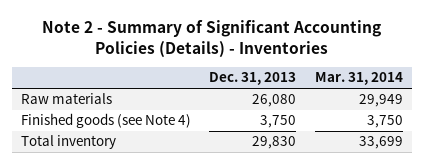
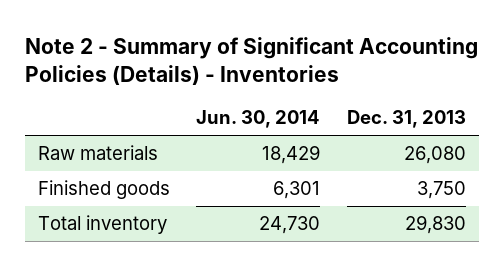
- | Dec. 31, 2013 | Mar. 31, 2014
+ | Jun. 30, 2014 | Dec. 31, 2013
- Finished goods (see Note 4) | 3,750 | 3,750
+ Finished goods | 6,301 | 3,750

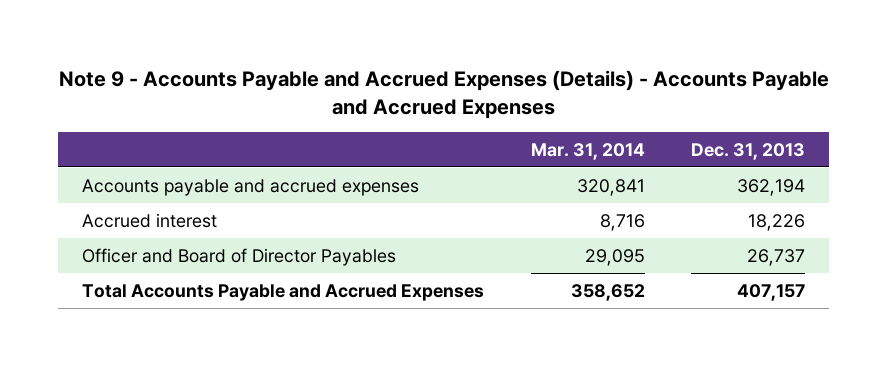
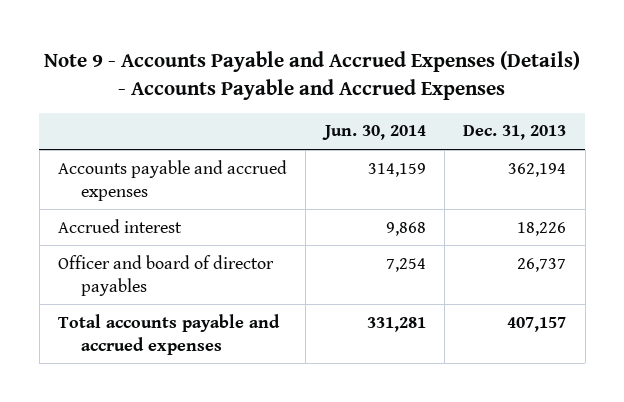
- | Mar. 31, 2014 | Dec. 31, 2013
+ | Jun. 30, 2014 | Dec. 31, 2013
- Officer and Board of Director Payables | 29,095 | 26,737
- Total Accounts Payable and Accrued Expenses | 358,652 | 407,157
+ Officer and board of director payables | 7,254 | 26,737
+ Total accounts payable and accrued expenses | 331,281 | 407,157

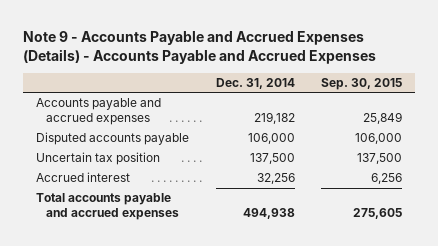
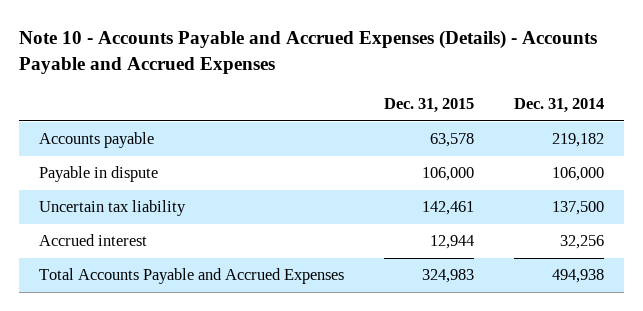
- Note 9 - Accounts Payable and Accrued Expenses (Details) - Accounts Payable and Accrued Expenses
+ Note 10 - Accounts Payable and Accrued Expenses (Details) - Accounts Payable and Accrued Expenses
- | Dec. 31, 2014 | Sep. 30, 2015
+ | Dec. 31, 2015 | Dec. 31, 2014
- Accounts payable and accrued expenses | 219,182 | 25,849
- Disputed accounts payable | 106,000 | 106,000
- Uncertain tax position | 137,500 | 137,500
+ Accounts payable | 63,578 | 219,182
+ Payable in dispute | 106,000 | 106,000
+ Uncertain tax liability | 142,461 | 137,500
- Total accounts payable and accrued expenses | 494,938 | 275,605
+ Total Accounts Payable and Accrued Expenses | 324,983 | 494,938

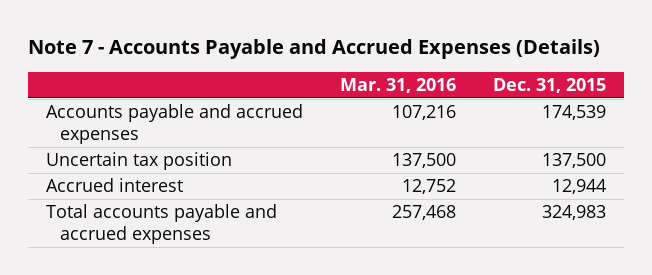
- Note 10 - Accounts Payable and Accrued Expenses (Details) - Accounts Payable and Accrued Expenses
+ Note 7 - Accounts Payable and Accrued Expenses (Details)
- | Dec. 31, 2015 | Dec. 31, 2014
+ | Mar. 31, 2016 | Dec. 31, 2015
- Accounts payable | 63,578 | 219,182
- Payable in dispute | 106,000 | 106,000
- Uncertain tax liability | 142,461 | 137,500
+ Accounts payable and accrued expenses | 107,216 | 174,539
+ Uncertain tax position | 137,500 | 137,500
- Total Accounts Payable and Accrued Expenses | 324,983 | 494,938
+ Total accounts payable and accrued expenses | 257,468 | 324,983

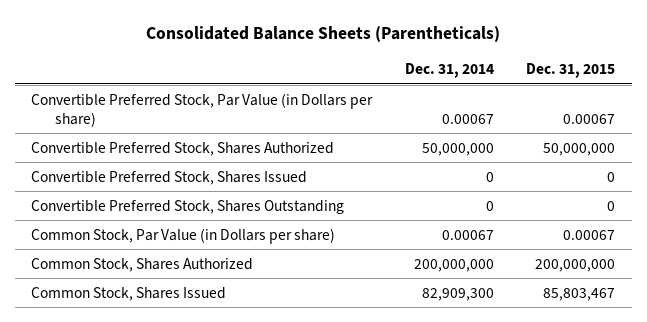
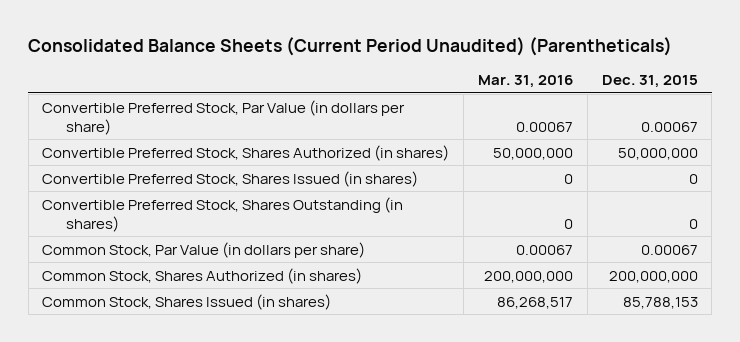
- Consolidated Balance Sheets (Parentheticals)
+ Consolidated Balance Sheets (Current Period Unaudited) (Parentheticals)
- | Dec. 31, 2014 | Dec. 31, 2015
+ | Mar. 31, 2016 | Dec. 31, 2015
- Convertible Preferred Stock, Par Value (in Dollars per share) | 0.00067 | 0.00067
- Convertible Preferred Stock, Shares Authorized | 50,000,000 | 50,000,000
- Convertible Preferred Stock, Shares Issued | 0 | 0
- Convertible Preferred Stock, Shares Outstanding | 0 | 0
- Common Stock, Par Value (in Dollars per share) | 0.00067 | 0.00067
- Common Stock, Shares Authorized | 200,000,000 | 200,000,000
- Common Stock, Shares Issued | 82,909,300 | 85,803,467
+ Convertible Preferred Stock, Par Value (in dollars per share) | 0.00067 | 0.00067
+ Convertible Preferred Stock, Shares Authorized (in shares) | 50,000,000 | 50,000,000
+ Convertible Preferred Stock, Shares Issued (in shares) | 0 | 0
+ Convertible Preferred Stock, Shares Outstanding (in shares) | 0 | 0
+ Common Stock, Par Value (in dollars per share) | 0.00067 | 0.00067
+ Common Stock, Shares Authorized (in shares) | 200,000,000 | 200,000,000
+ Common Stock, Shares Issued (in shares) | 86,268,517 | 85,788,153

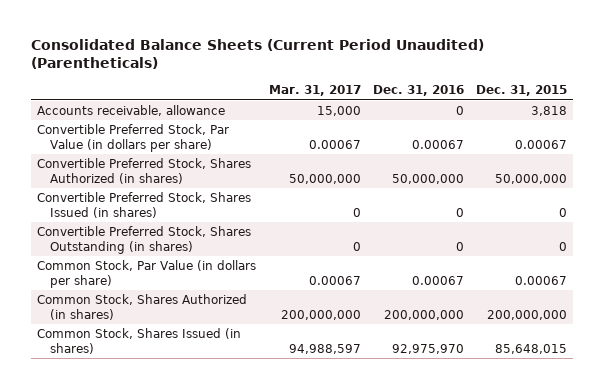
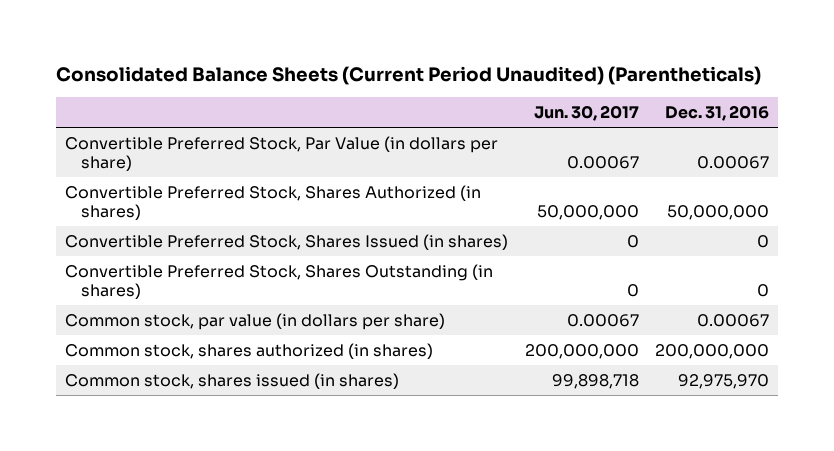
- | Mar. 31, 2017 | Dec. 31, 2016 | Dec. 31, 2015
+ | Jun. 30, 2017 | Dec. 31, 2016
- Accounts receivable, allowance | 15,000 | 0 | 3,818
- Common Stock, Par Value (in dollars per share) | 0.00067 | 0.00067 | 0.00067
- Common Stock, Shares Authorized (in shares) | 200,000,000 | 200,000,000 | 200,000,000
- Common Stock, Shares Issued (in shares) | 94,988,597 | 92,975,970 | 85,648,015
+ Common stock, par value (in dollars per share) | 0.00067 | 0.00067
+ Common stock, shares authorized (in shares) | 200,000,000 | 200,000,000
+ Common stock, shares issued (in shares) | 99,898,718 | 92,975,970

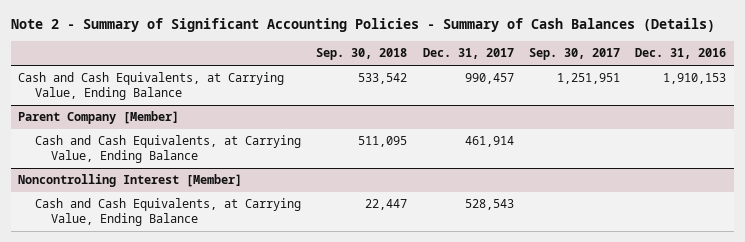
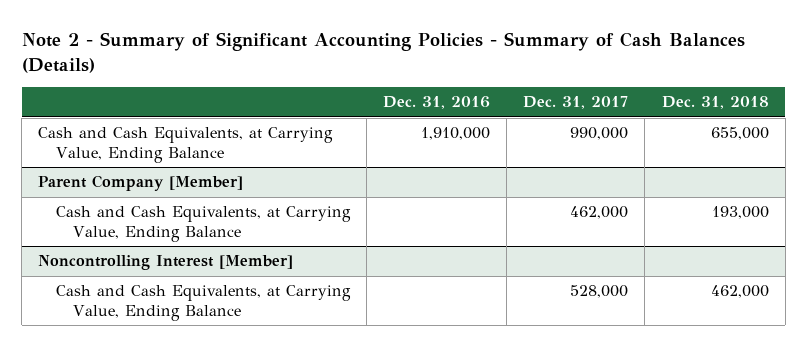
- | Sep. 30, 2018 | Dec. 31, 2017 | Sep. 30, 2017 | Dec. 31, 2016
+ | Dec. 31, 2016 | Dec. 31, 2017 | Dec. 31, 2018
- Cash and Cash Equivalents, at Carrying Value, Ending Balance | 533,542 | 990,457 | 1,251,951 | 1,910,153
+ Cash and Cash Equivalents, at Carrying Value, Ending Balance | 1,910,000 | 990,000 | 655,000
@ Parent Company [Member]
- Cash and Cash Equivalents, at Carrying Value, Ending Balance | 511,095 | 461,914 | |
+ Cash and Cash Equivalents, at Carrying Value, Ending Balance | | 462,000 | 193,000
@ Noncontrolling Interest [Member]
- Cash and Cash Equivalents, at Carrying Value, Ending Balance | 22,447 | 528,543 | |
+ Cash and Cash Equivalents, at Carrying Value, Ending Balance | | 528,000 | 462,000

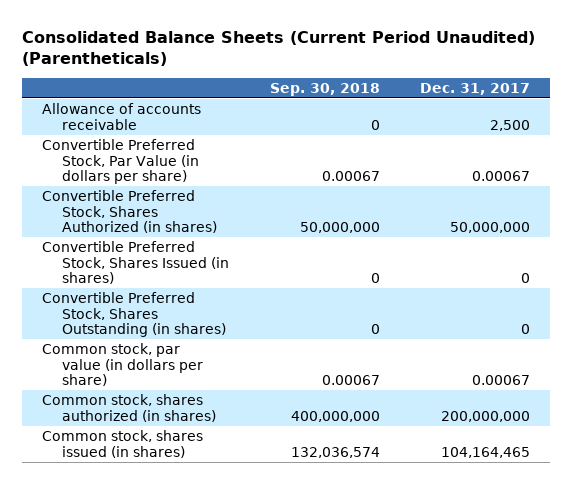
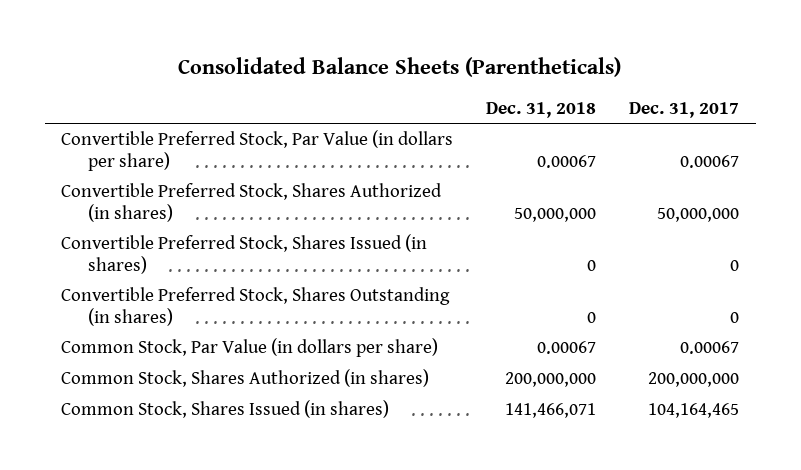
- Consolidated Balance Sheets (Current Period Unaudited) (Parentheticals)
+ Consolidated Balance Sheets (Parentheticals)
- | Sep. 30, 2018 | Dec. 31, 2017
+ | Dec. 31, 2018 | Dec. 31, 2017
- Allowance of accounts receivable | 0 | 2,500
- Common stock, par value (in dollars per share) | 0.00067 | 0.00067
- Common stock, shares authorized (in shares) | 400,000,000 | 200,000,000
- Common stock, shares issued (in shares) | 132,036,574 | 104,164,465
+ Common Stock, Par Value (in dollars per share) | 0.00067 | 0.00067
+ Common Stock, Shares Authorized (in shares) | 200,000,000 | 200,000,000
+ Common Stock, Shares Issued (in shares) | 141,466,071 | 104,164,465

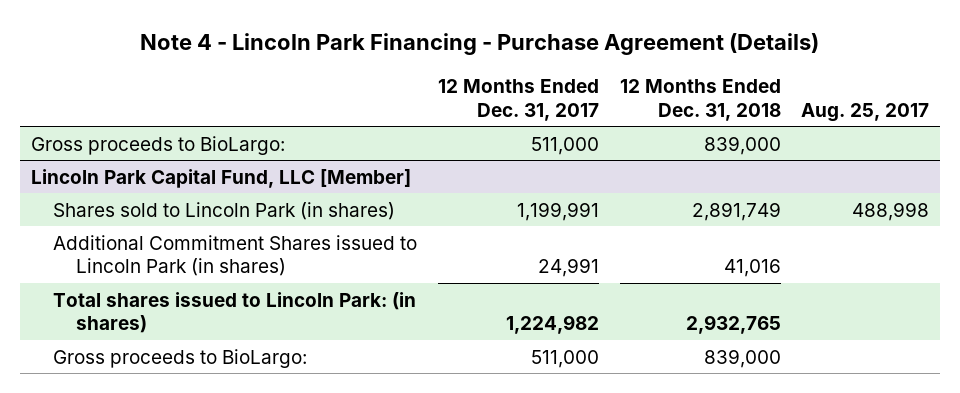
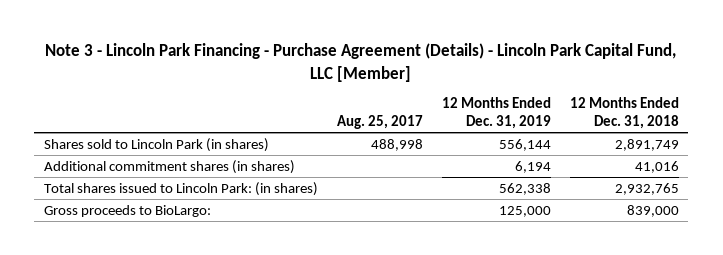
- Note 4 - Lincoln Park Financing - Purchase Agreement (Details)
+ Note 3 - Lincoln Park Financing - Purchase Agreement (Details) - Lincoln Park Capital Fund, LLC [Member]
- | 12 Months Ended Dec. 31, 2017 | 12 Months Ended Dec. 31, 2018 | Aug. 25, 2017
+ | Aug. 25, 2017 | 12 Months Ended Dec. 31, 2019 | 12 Months Ended Dec. 31, 2018
- Gross proceeds to BioLargo: | 511,000 | 839,000 |
- Lincoln Park Capital Fund, LLC [Member]
- Additional Commitment Shares issued to Lincoln Park (in shares) | 24,991 | 41,016 |
+ Additional commitment shares (in shares) | | 6,194 | 41,016

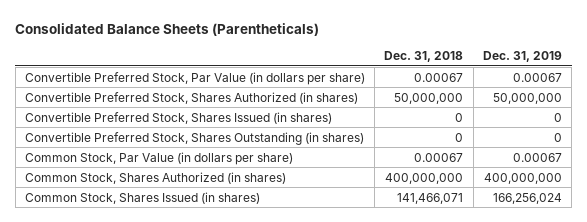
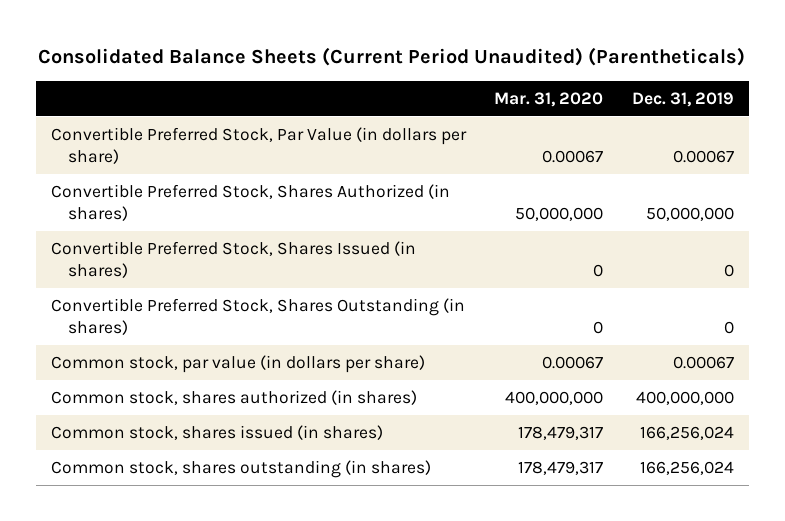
- Consolidated Balance Sheets (Parentheticals)
+ Consolidated Balance Sheets (Current Period Unaudited) (Parentheticals)
- | Dec. 31, 2018 | Dec. 31, 2019
+ | Mar. 31, 2020 | Dec. 31, 2019
- Common Stock, Par Value (in dollars per share) | 0.00067 | 0.00067
- Common Stock, Shares Authorized (in shares) | 400,000,000 | 400,000,000
- Common Stock, Shares Issued (in shares) | 141,466,071 | 166,256,024
+ Common stock, par value (in dollars per share) | 0.00067 | 0.00067
+ Common stock, shares authorized (in shares) | 400,000,000 | 400,000,000
+ Common stock, shares issued (in shares) | 178,479,317 | 166,256,024
+ Common stock, shares outstanding (in shares) | 178,479,317 | 166,256,024

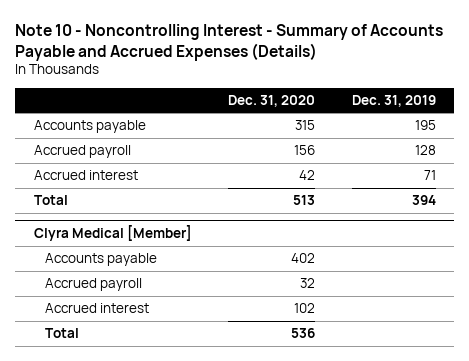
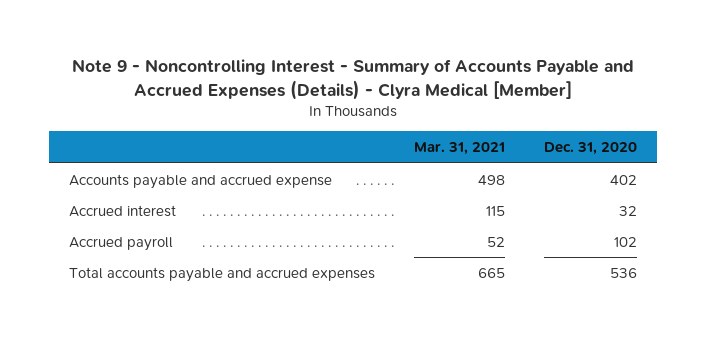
- Note 10 - Noncontrolling Interest - Summary of Accounts Payable and Accrued Expenses (Details)
+ Note 9 - Noncontrolling Interest - Summary of Accounts Payable and Accrued Expenses (Details) - Clyra Medical [Member]
- | Dec. 31, 2020 | Dec. 31, 2019
+ | Mar. 31, 2021 | Dec. 31, 2020
- Accounts payable | 315 | 195
- Accrued payroll | 156 | 128
- Accrued interest | 42 | 71
- Total | 513 | 394
- Clyra Medical [Member]
- Accounts payable | 402 |
- Accrued payroll | 32 |
- Accrued interest | 102 |
- Total | 536 |
+ Accounts payable and accrued expense | 498 | 402
+ Accrued interest | 115 | 32
+ Accrued payroll | 52 | 102
+ Total accounts payable and accrued expenses | 665 | 536

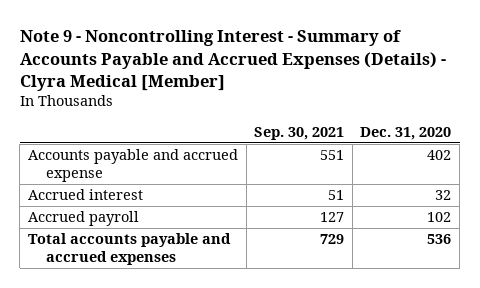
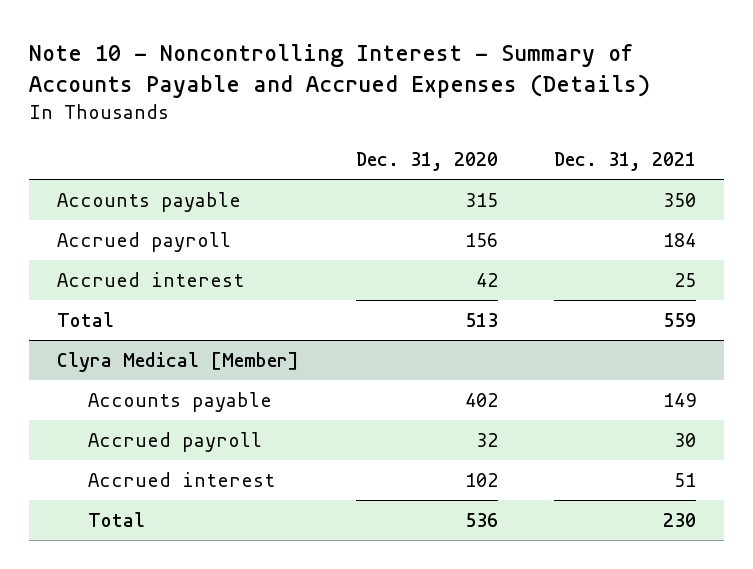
- Note 9 - Noncontrolling Interest - Summary of Accounts Payable and Accrued Expenses (Details) - Clyra Medical [Member]
+ Note 10 - Noncontrolling Interest - Summary of Accounts Payable and Accrued Expenses (Details)
- | Sep. 30, 2021 | Dec. 31, 2020
+ | Dec. 31, 2020 | Dec. 31, 2021
- Accounts payable and accrued expense | 551 | 402
- Accrued interest | 51 | 32
- Accrued payroll | 127 | 102
- Total accounts payable and accrued expenses | 729 | 536
+ Accounts payable | 315 | 350
+ Accrued payroll | 156 | 184
+ Accrued interest | 42 | 25
+ Total | 513 | 559
+ Clyra Medical [Member]
+ Accounts payable | 402 | 149
+ Accrued payroll | 32 | 30
+ Accrued interest | 102 | 51
+ Total | 536 | 230

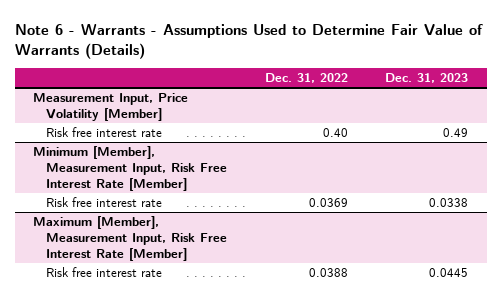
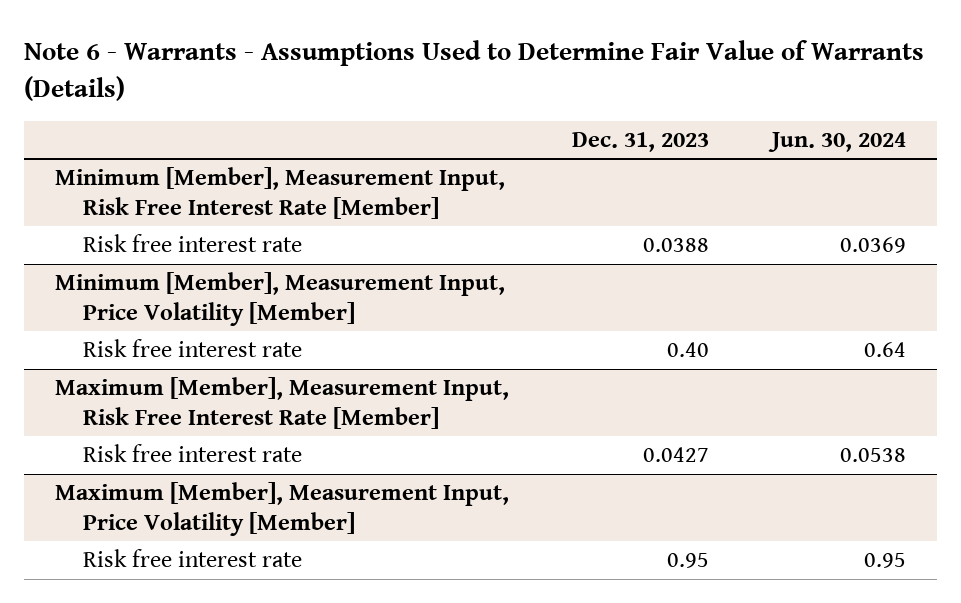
- | Dec. 31, 2022 | Dec. 31, 2023
+ | Dec. 31, 2023 | Jun. 30, 2024
- Measurement Input, Price Volatility [Member]
- Risk free interest rate | 0.40 | 0.49
@ Minimum [Member], Measurement Input, Risk Free Interest Rate [Member]
- Risk free interest rate | 0.0369 | 0.0338
+ Risk free interest rate | 0.0388 | 0.0369
+ Minimum [Member], Measurement Input, Price Volatility [Member]
+ Risk free interest rate | 0.40 | 0.64
@ Maximum [Member], Measurement Input, Risk Free Interest Rate [Member]
- Risk free interest rate | 0.0388 | 0.0445
+ Risk free interest rate | 0.0427 | 0.0538
+ Maximum [Member], Measurement Input, Price Volatility [Member]
+ Risk free interest rate | 0.95 | 0.95

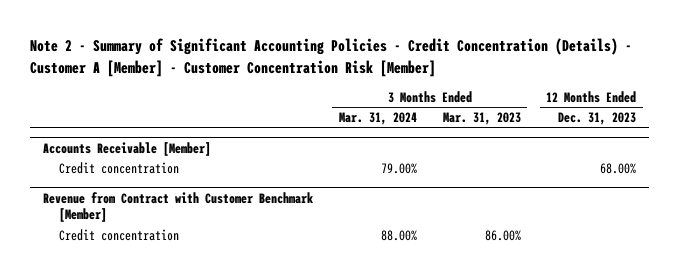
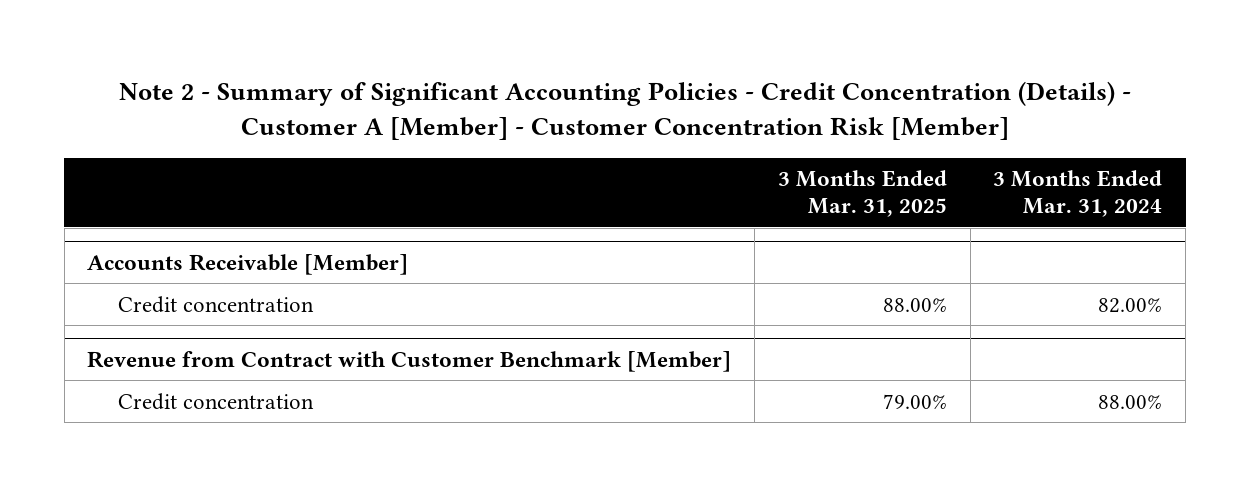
- | 3 Months Ended Mar. 31, 2024 | 3 Months Ended Mar. 31, 2023 | 12 Months Ended Dec. 31, 2023
+ | 3 Months Ended Mar. 31, 2025 | 3 Months Ended Mar. 31, 2024
@ Accounts Receivable [Member]
- Credit concentration | 79.00% | | 68.00%
+ Credit concentration | 88.00% | 82.00%

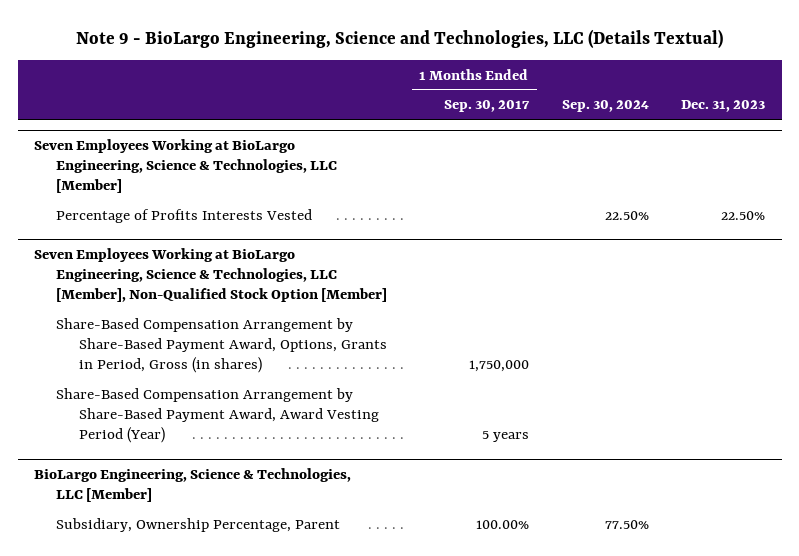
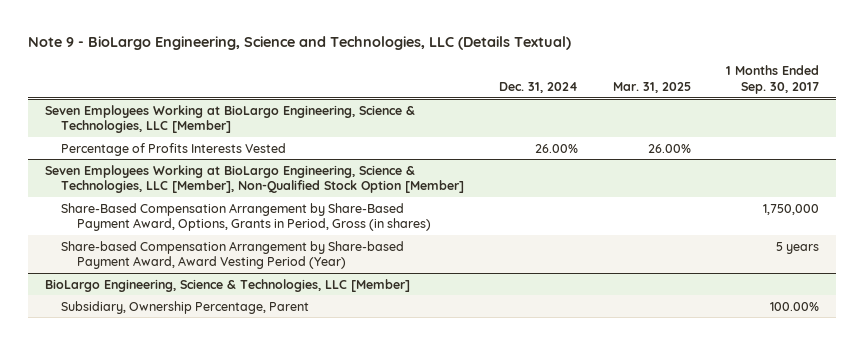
- | 1 Months Ended Sep. 30, 2017 | Sep. 30, 2024 | Dec. 31, 2023
+ | Dec. 31, 2024 | Mar. 31, 2025 | 1 Months Ended Sep. 30, 2017
@ Seven Employees Working at BioLargo Engineering, Science & Technologies, LLC [Member], Non-Qualified Stock Option [Member]
- Share-Based Compensation Arrangement by Share-Based Payment Award, Award Vesting Period (Year) | 5 years | |
+ Share-based Compensation Arrangement by Share-based Payment Award, Award Vesting Period (Year) | | | 5 years

